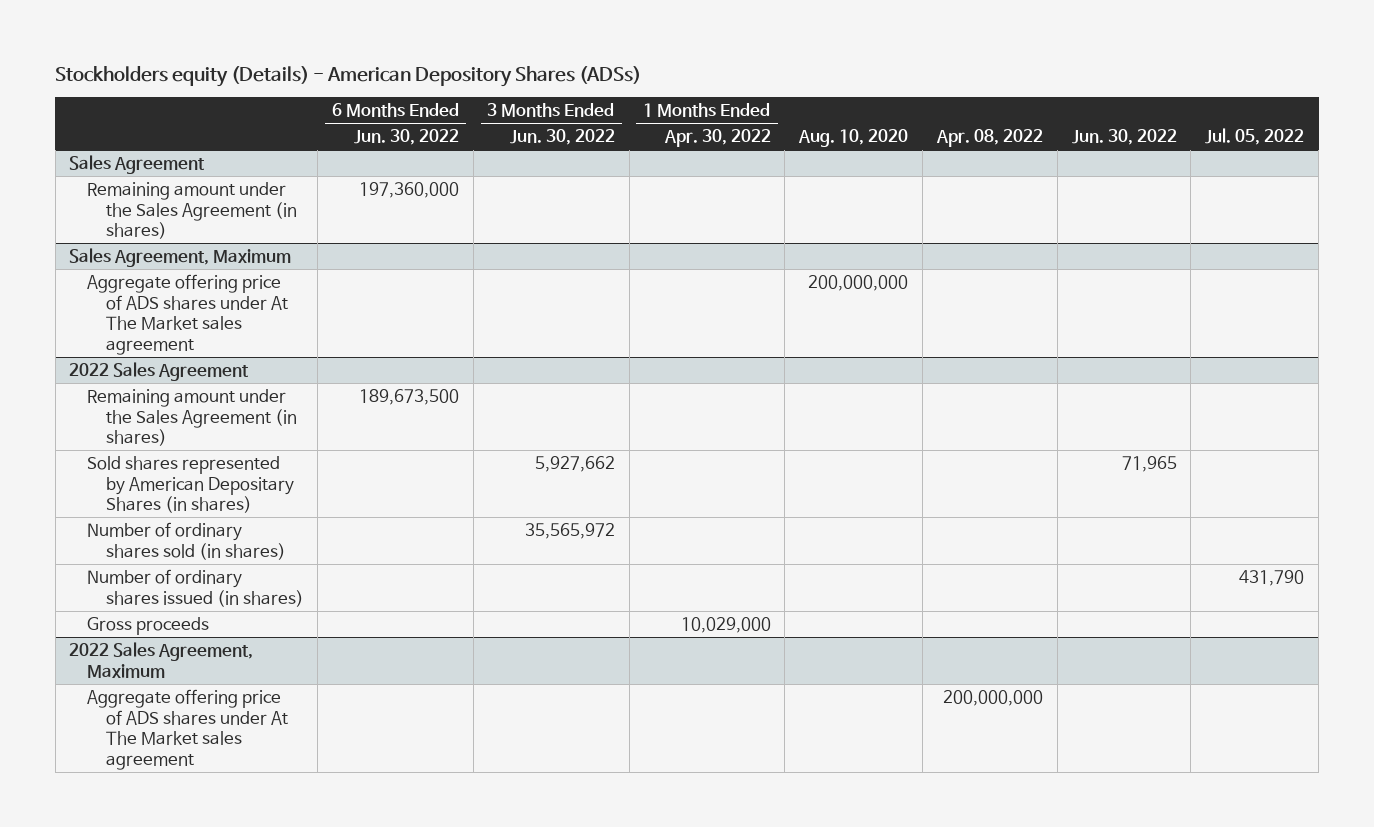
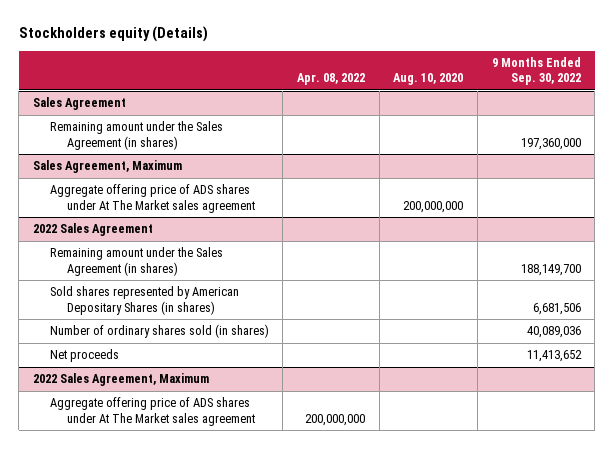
- Stockholders equity (Details) - American Depository Shares (ADSs)
+ Stockholders equity (Details)
- | 6 Months Ended Jun. 30, 2022 | 3 Months Ended Jun. 30, 2022 | 1 Months Ended Apr. 30, 2022 | Aug. 10, 2020 | Apr. 08, 2022 | Jun. 30, 2022 | Jul. 05, 2022
+ | Apr. 08, 2022 | Aug. 10, 2020 | 9 Months Ended Sep. 30, 2022
@ 2022 Sales Agreement
- Number of ordinary shares issued (in shares) | | | | | | | 431,790
- Gross proceeds | | | 10,029,000 | | | |
+ Net proceeds | | | 11,413,652

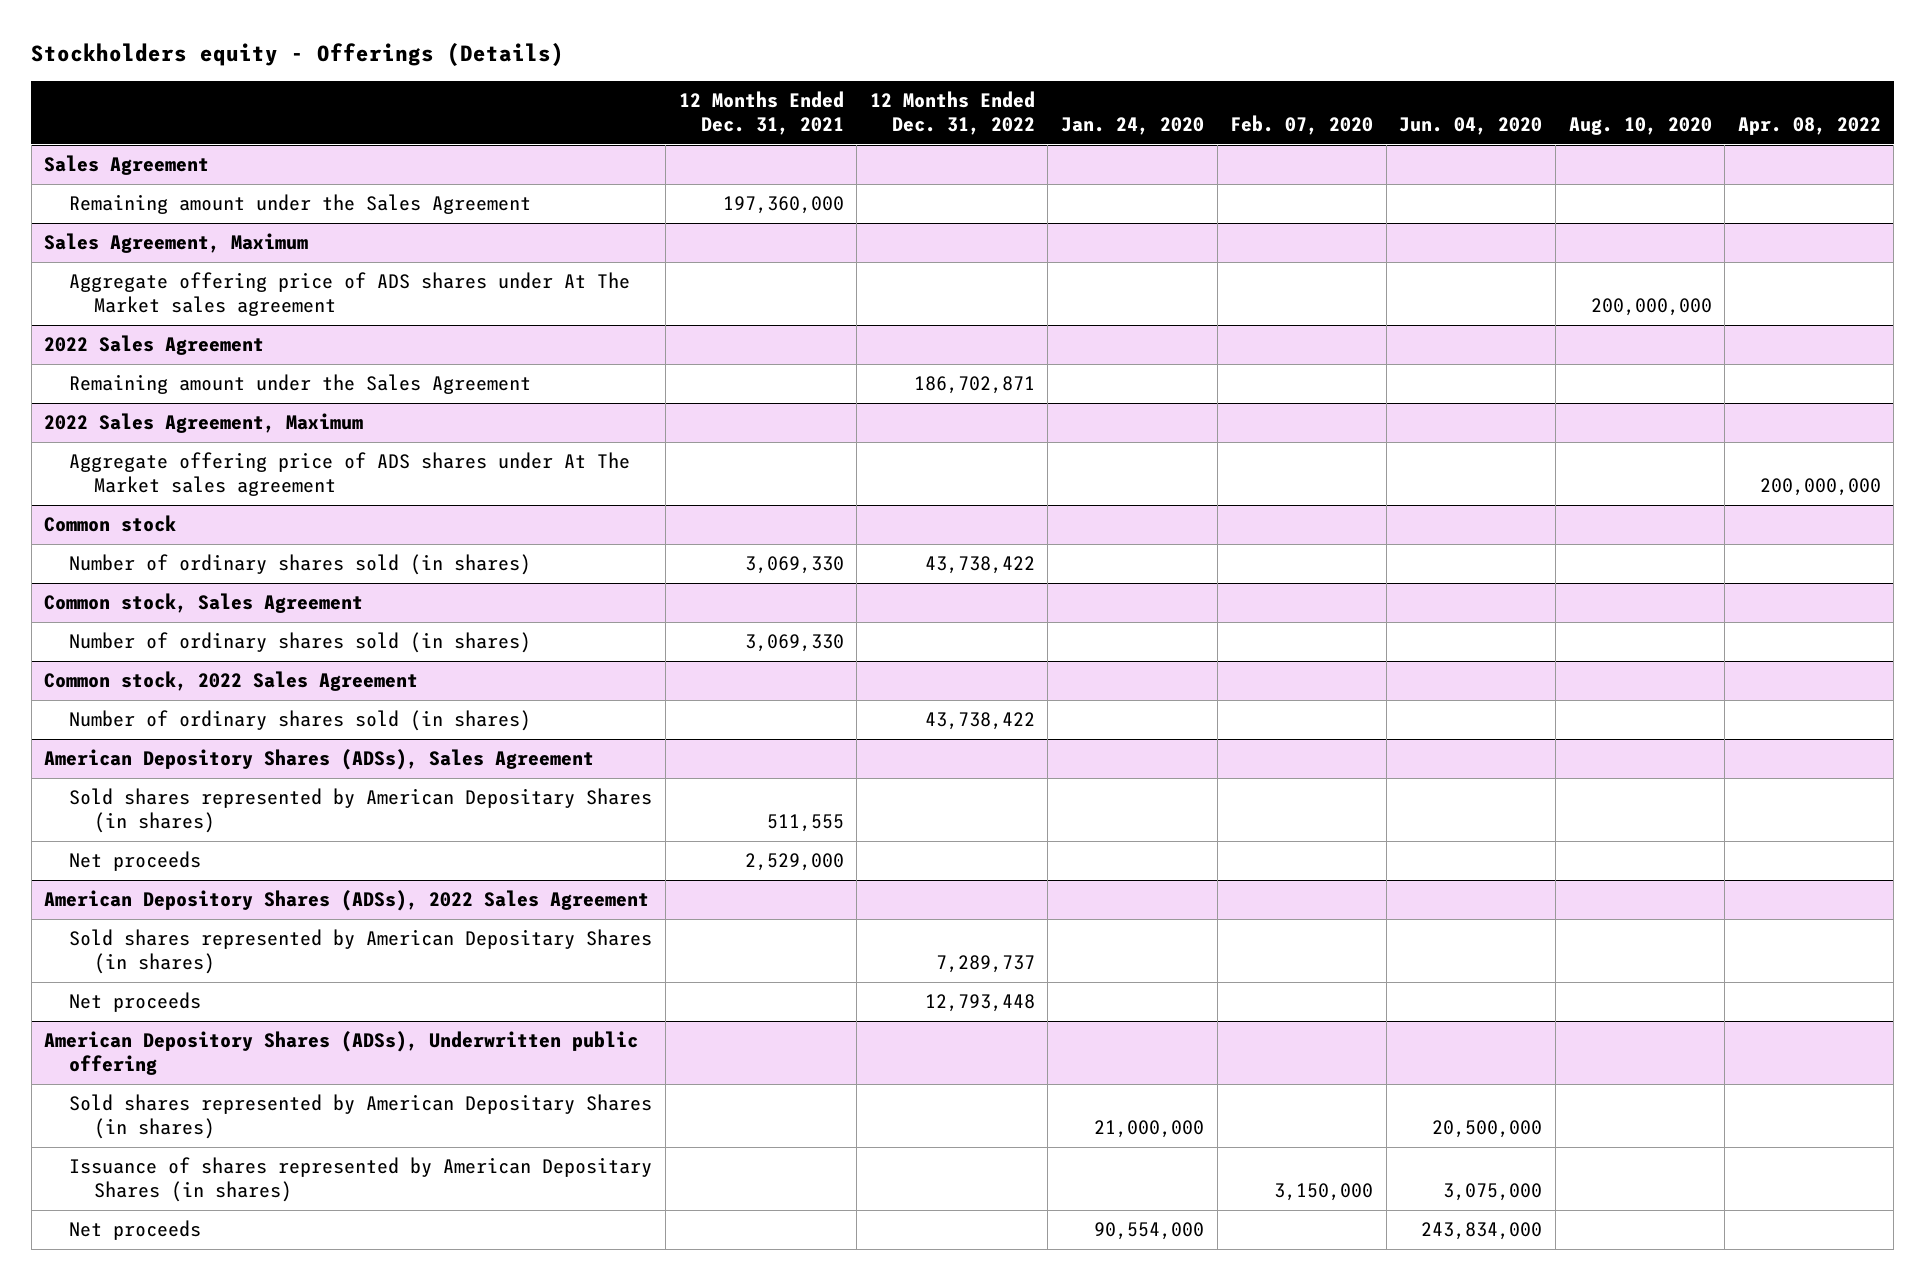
- Stockholders equity (Details)
+ Stockholders equity - Offerings (Details)
- | Apr. 08, 2022 | Aug. 10, 2020 | 9 Months Ended Sep. 30, 2022
+ | 12 Months Ended Dec. 31, 2021 | 12 Months Ended Dec. 31, 2022 | Jan. 24, 2020 | Feb. 07, 2020 | Jun. 04, 2020 | Aug. 10, 2020 | Apr. 08, 2022
@ Sales Agreement
- Remaining amount under the Sales Agreement (in shares) | | | 197,360,000
+ Remaining amount under the Sales Agreement | 197,360,000 | | | | | |
@ 2022 Sales Agreement
- Remaining amount under the Sales Agreement (in shares) | | | 188,149,700
- Sold shares represented by American Depositary Shares (in shares) | | | 6,681,506
- Number of ordinary shares sold (in shares) | | | 40,089,036
- Net proceeds | | | 11,413,652
+ Remaining amount under the Sales Agreement | | 186,702,871 | | | | |
+ Common stock
+ Number of ordinary shares sold (in shares) | 3,069,330 | 43,738,422 | | | | |
+ Common stock, Sales Agreement
+ Number of ordinary shares sold (in shares) | 3,069,330 | | | | | |
+ Common stock, 2022 Sales Agreement
+ Number of ordinary shares sold (in shares) | | 43,738,422 | | | | |
+ American Depository Shares (ADSs), Sales Agreement
+ Sold shares represented by American Depositary Shares (in shares) | 511,555 | | | | | |
+ Net proceeds | 2,529,000 | | | | | |
+ American Depository Shares (ADSs), 2022 Sales Agreement
+ Sold shares represented by American Depositary Shares (in shares) | | 7,289,737 | | | | |
+ Net proceeds | | 12,793,448 | | | | |
+ American Depository Shares (ADSs), Underwritten public offering
+ Sold shares represented by American Depositary Shares (in shares) | | | 21,000,000 | | 20,500,000 | |
+ Issuance of shares represented by American Depositary Shares (in shares) | | | | 3,150,000 | 3,075,000 | |
+ Net proceeds | | | 90,554,000 | | 243,834,000 | |

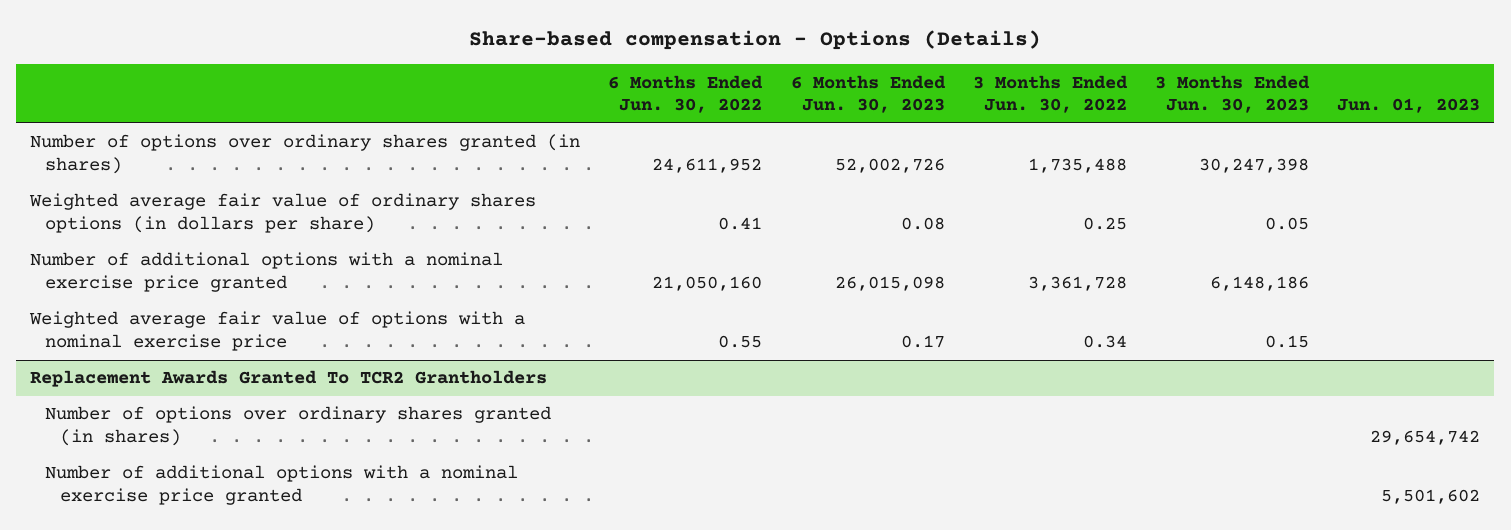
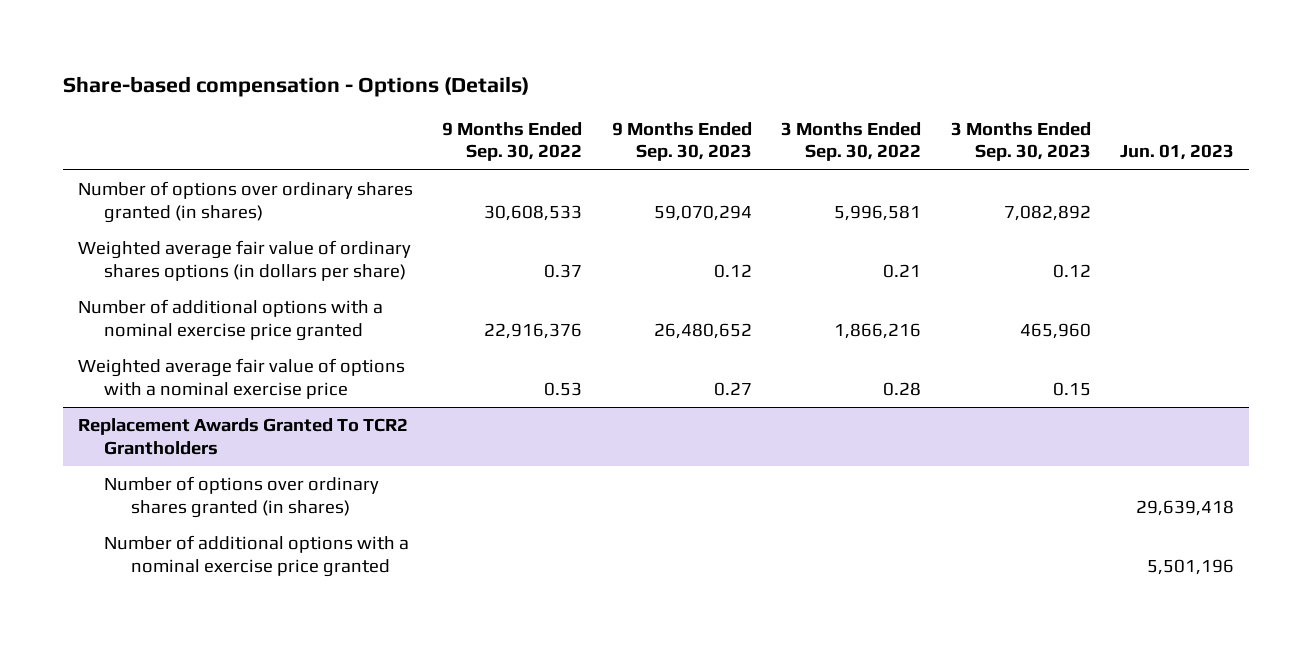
- | 6 Months Ended Jun. 30, 2022 | 6 Months Ended Jun. 30, 2023 | 3 Months Ended Jun. 30, 2022 | 3 Months Ended Jun. 30, 2023 | Jun. 01, 2023
+ | 9 Months Ended Sep. 30, 2022 | 9 Months Ended Sep. 30, 2023 | 3 Months Ended Sep. 30, 2022 | 3 Months Ended Sep. 30, 2023 | Jun. 01, 2023
@ Replacement Awards Granted To TCR2 Grantholders
- Number of options over ordinary shares granted (in shares) | | | | | 29,654,742
- Number of additional options with a nominal exercise price granted | | | | | 5,501,602
+ Number of options over ordinary shares granted (in shares) | | | | | 29,639,418
+ Number of additional options with a nominal exercise price granted | | | | | 5,501,196

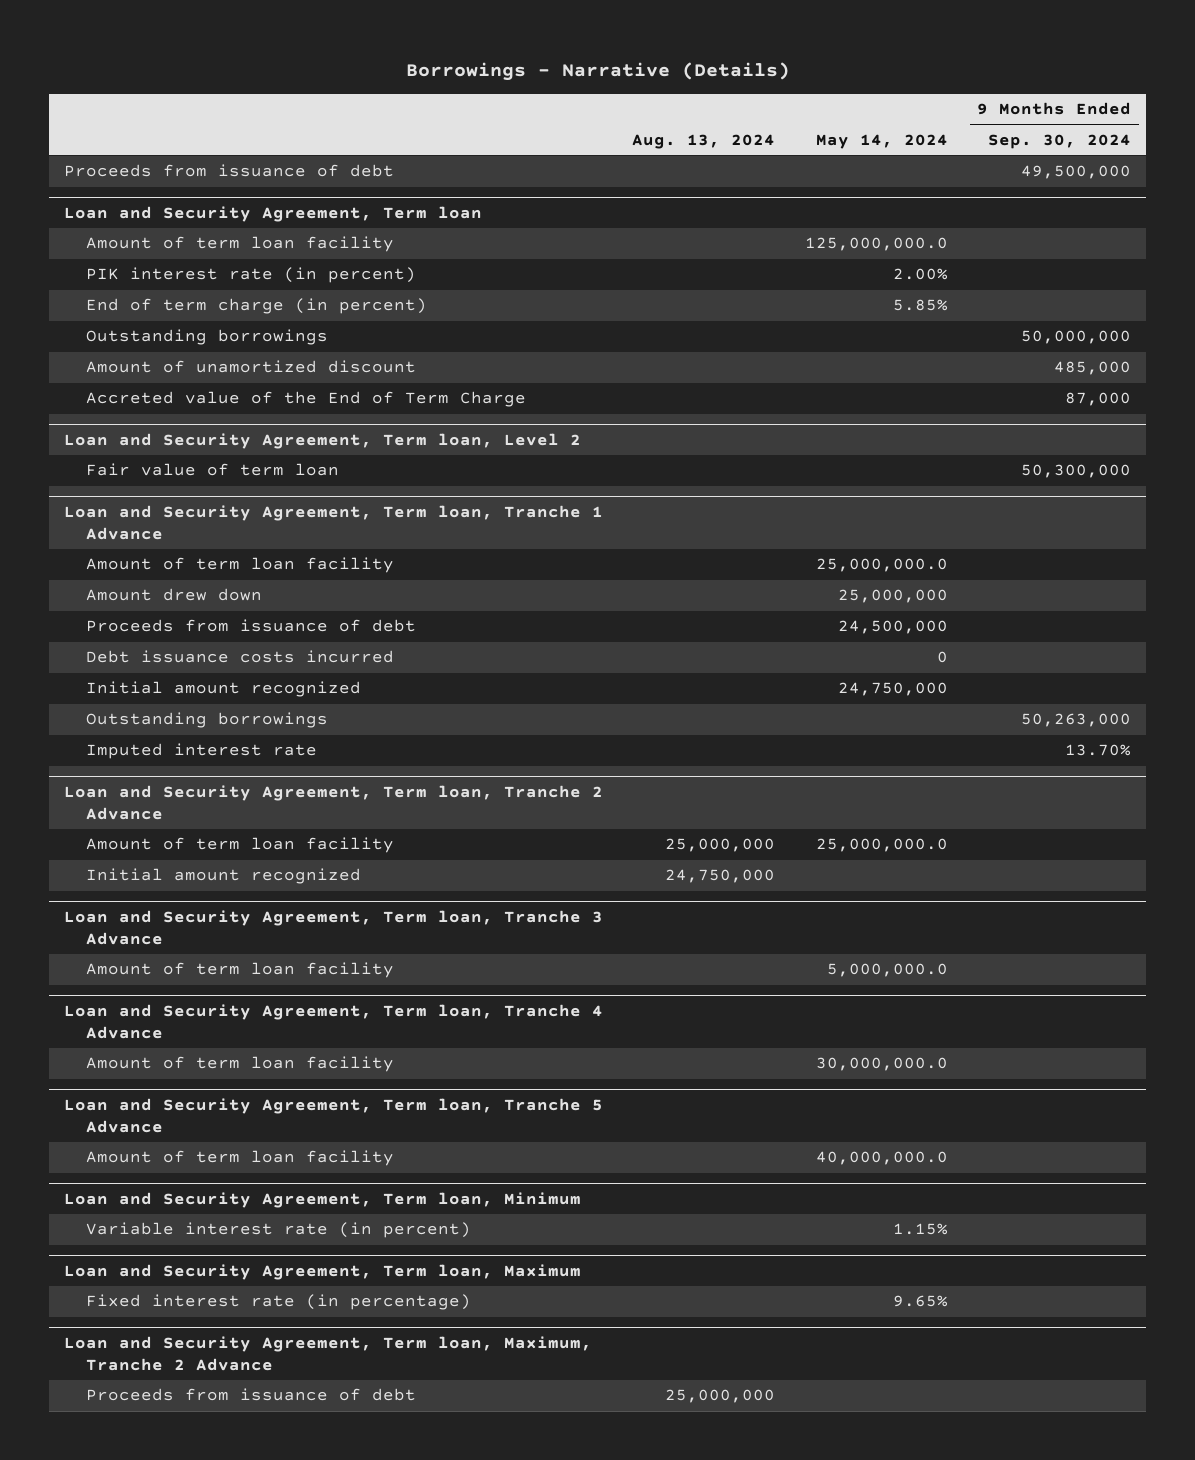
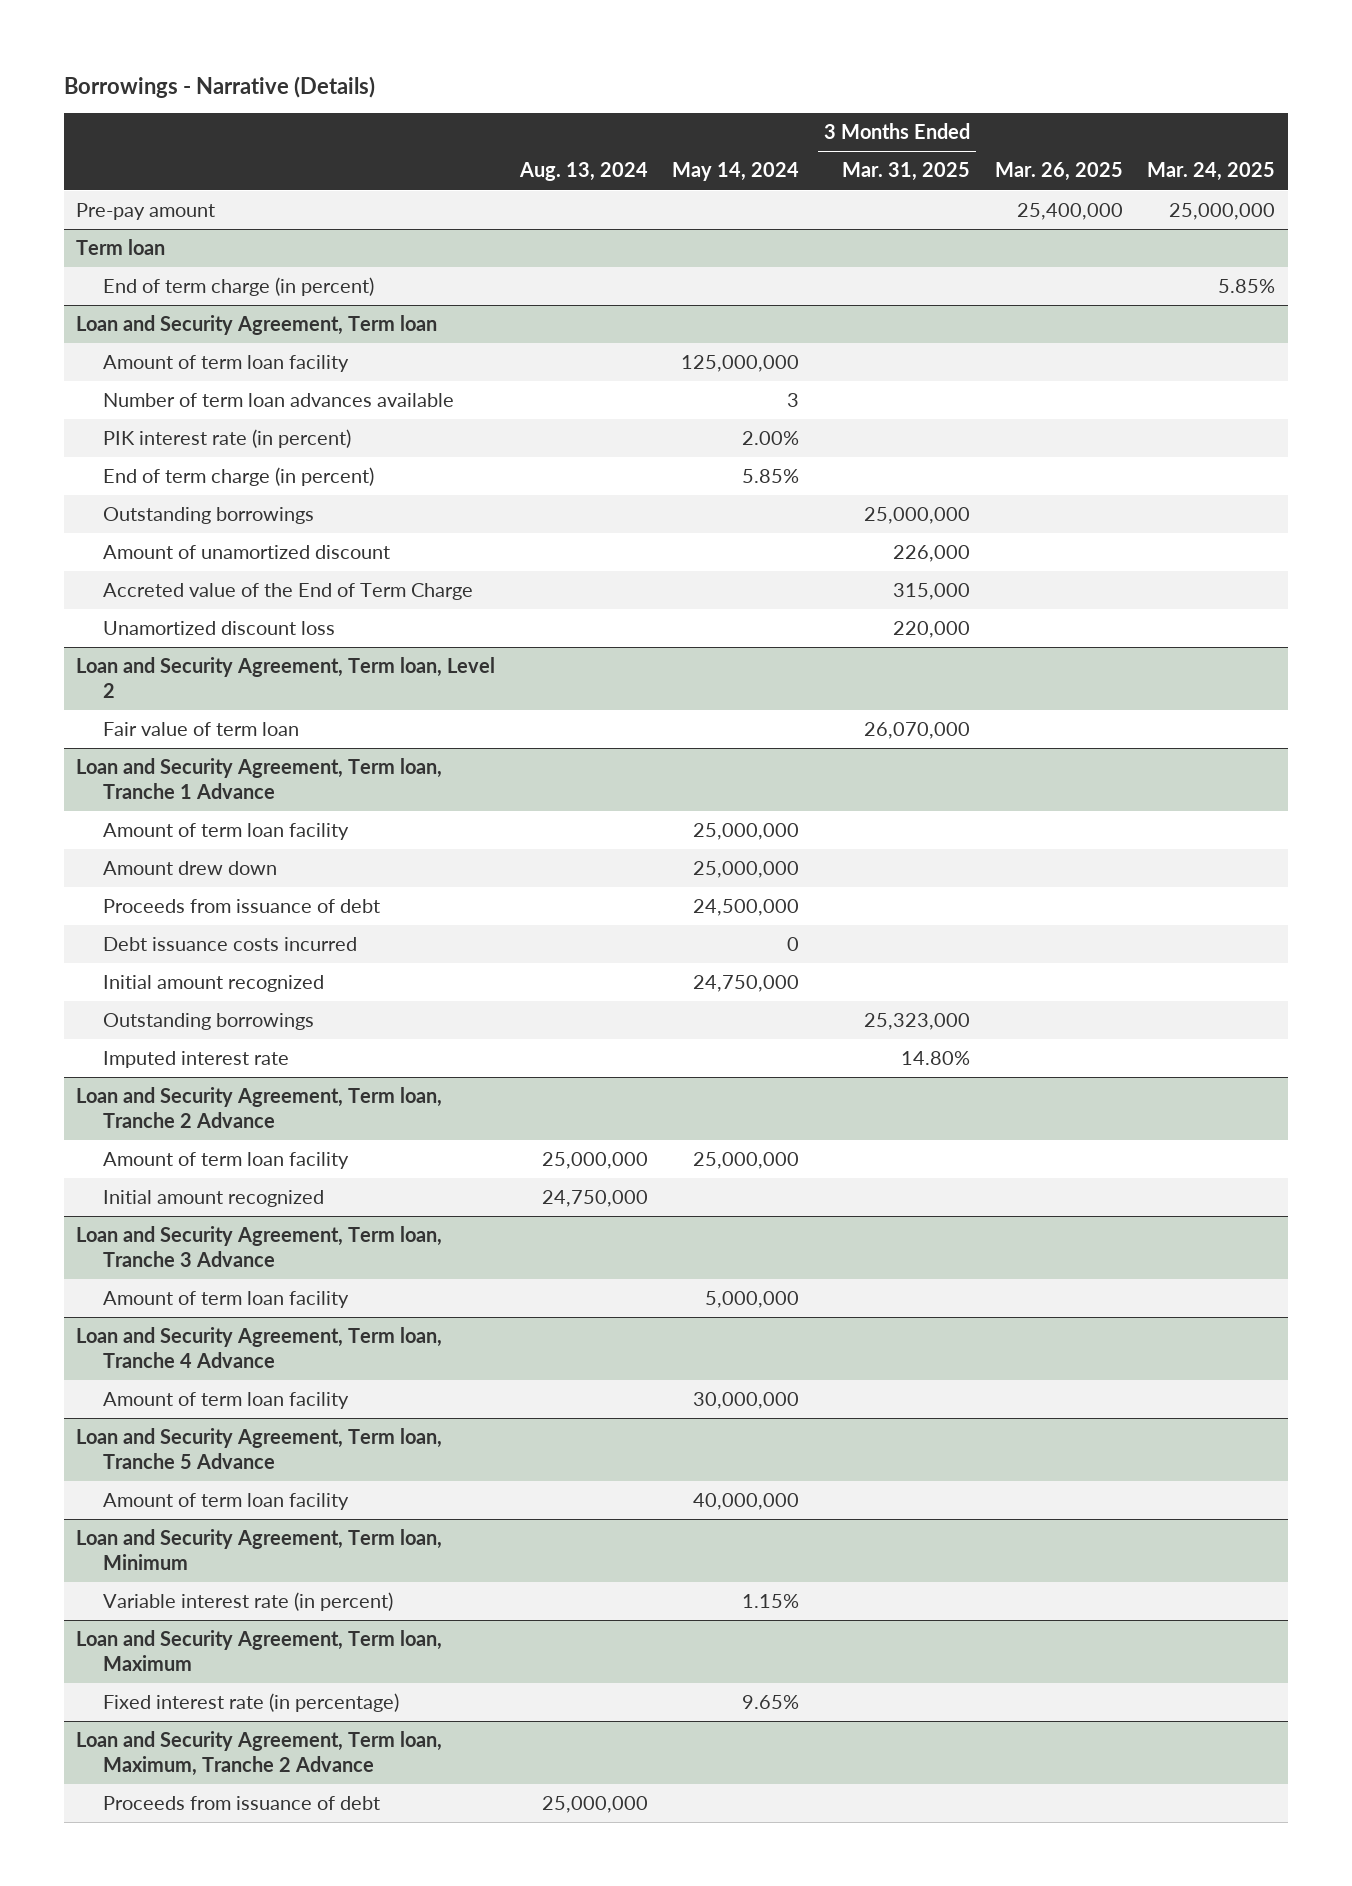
- | Aug. 13, 2024 | May 14, 2024 | 9 Months Ended Sep. 30, 2024
+ | Aug. 13, 2024 | May 14, 2024 | 3 Months Ended Mar. 31, 2025 | Mar. 26, 2025 | Mar. 24, 2025
- Proceeds from issuance of debt | | | 49,500,000
+ Pre-pay amount | | | | 25,400,000 | 25,000,000
+ Term loan
+ End of term charge (in percent) | | | | | 5.85%
@ Loan and Security Agreement, Term loan
- Amount of term loan facility | | 125,000,000.0 |
+ Amount of term loan facility | | 125,000,000 | | |
+ Number of term loan advances available | | 3 | | |
+ Unamortized discount loss | | | 220,000 | |
@ Loan and Security Agreement, Term loan, Tranche 1 Advance
- Amount of term loan facility | | 25,000,000.0 |
+ Amount of term loan facility | | 25,000,000 | | |
@ Loan and Security Agreement, Term loan, Tranche 2 Advance
- Amount of term loan facility | 25,000,000 | 25,000,000.0 |
+ Amount of term loan facility | 25,000,000 | 25,000,000 | | |
@ Loan and Security Agreement, Term loan, Tranche 3 Advance
- Amount of term loan facility | | 5,000,000.0 |
+ Amount of term loan facility | | 5,000,000 | | |
@ Loan and Security Agreement, Term loan, Tranche 4 Advance
- Amount of term loan facility | | 30,000,000.0 |
+ Amount of term loan facility | | 30,000,000 | | |
@ Loan and Security Agreement, Term loan, Tranche 5 Advance
- Amount of term loan facility | | 40,000,000.0 |
+ Amount of term loan facility | | 40,000,000 | | |

